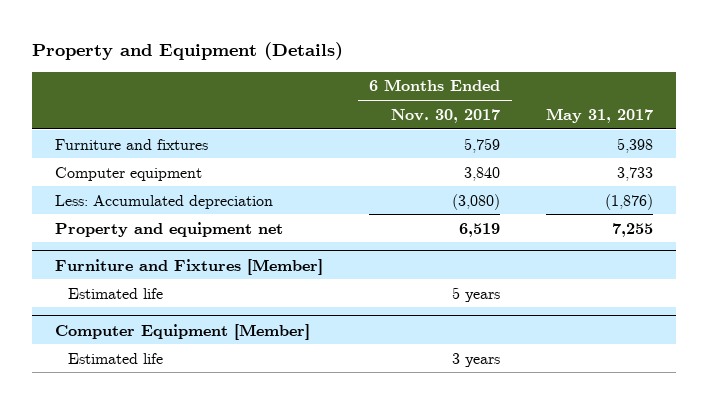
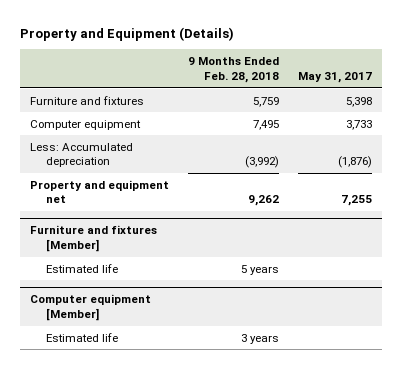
- | 6 Months Ended Nov. 30, 2017 | May 31, 2017
+ | 9 Months Ended Feb. 28, 2018 | May 31, 2017
- Furniture and Fixtures [Member]
+ Furniture and fixtures [Member]
- Computer Equipment [Member]
+ Computer equipment [Member]

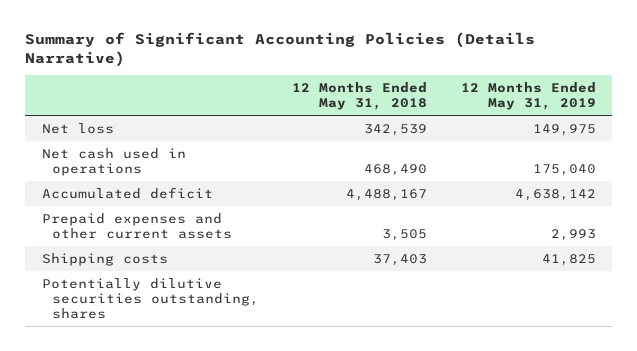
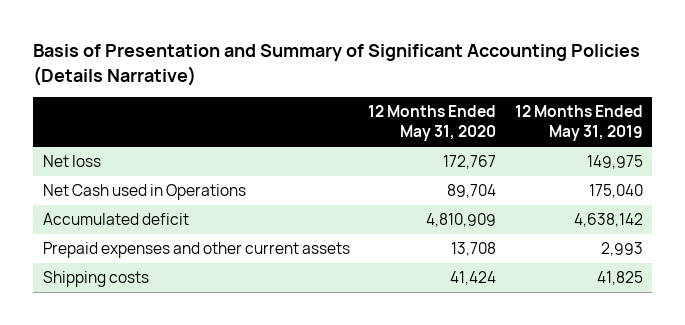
- Summary of Significant Accounting Policies (Details Narrative)
+ Basis of Presentation and Summary of Significant Accounting Policies (Details Narrative)
- | 12 Months Ended May 31, 2018 | 12 Months Ended May 31, 2019
+ | 12 Months Ended May 31, 2020 | 12 Months Ended May 31, 2019
- Net cash used in operations | 468,490 | 175,040
+ Net Cash used in Operations | 89,704 | 175,040
- Potentially dilutive securities outstanding, shares

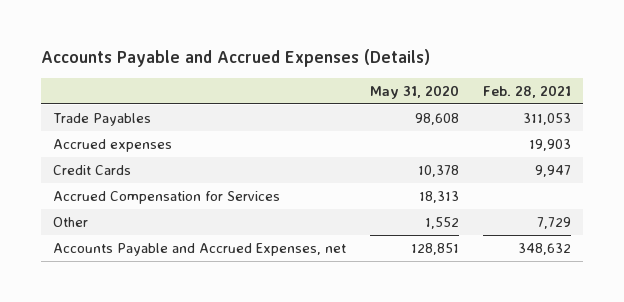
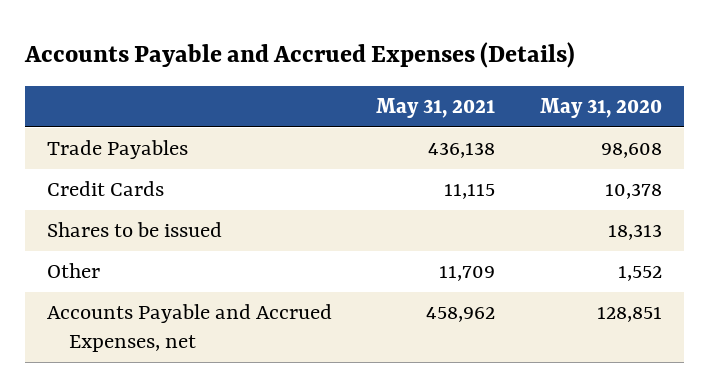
- | May 31, 2020 | Feb. 28, 2021
+ | May 31, 2021 | May 31, 2020
- Accrued expenses | | 19,903
- Accrued Compensation for Services | 18,313 |
+ Shares to be issued | | 18,313

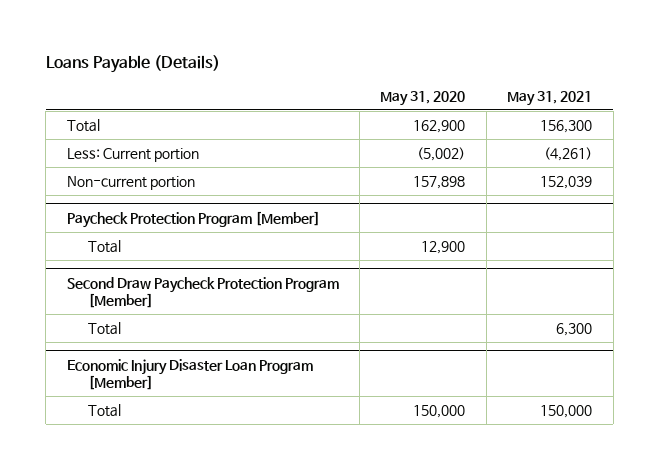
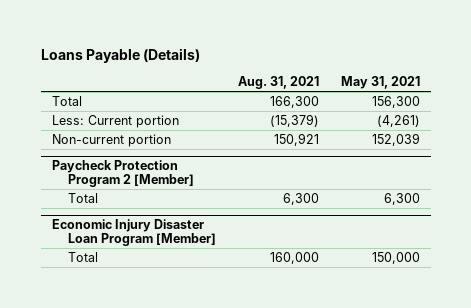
- | May 31, 2020 | May 31, 2021
+ | Aug. 31, 2021 | May 31, 2021
- Paycheck Protection Program [Member]
- Total | 12,900 |
- Second Draw Paycheck Protection Program [Member]
+ Paycheck Protection Program 2 [Member]

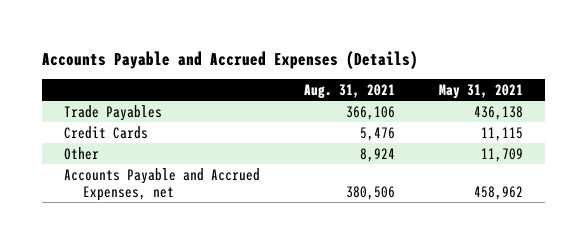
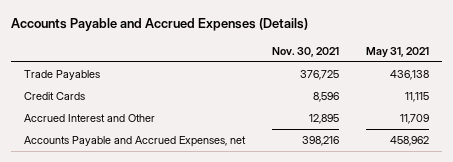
- | Aug. 31, 2021 | May 31, 2021
+ | Nov. 30, 2021 | May 31, 2021
- Other | 8,924 | 11,709
+ Accrued Interest and Other | 12,895 | 11,709

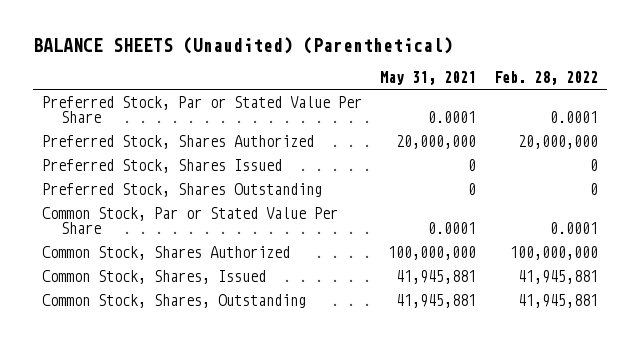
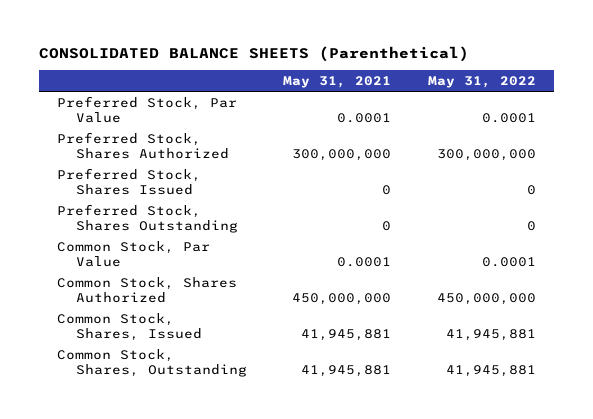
- BALANCE SHEETS (Unaudited) (Parenthetical)
+ CONSOLIDATED BALANCE SHEETS (Parenthetical)
- | May 31, 2021 | Feb. 28, 2022
+ | May 31, 2021 | May 31, 2022
- Preferred Stock, Par or Stated Value Per Share | 0.0001 | 0.0001
- Preferred Stock, Shares Authorized | 20,000,000 | 20,000,000
+ Preferred Stock, Par Value | 0.0001 | 0.0001
+ Preferred Stock, Shares Authorized | 300,000,000 | 300,000,000
- Common Stock, Par or Stated Value Per Share | 0.0001 | 0.0001
- Common Stock, Shares Authorized | 100,000,000 | 100,000,000
+ Common Stock, Par Value | 0.0001 | 0.0001
+ Common Stock, Shares Authorized | 450,000,000 | 450,000,000

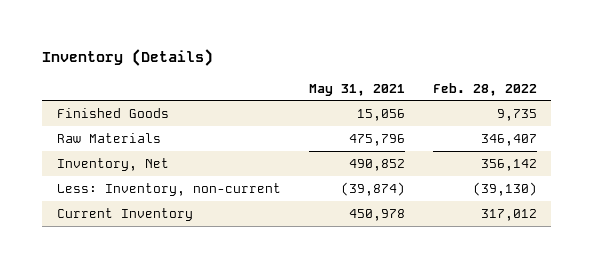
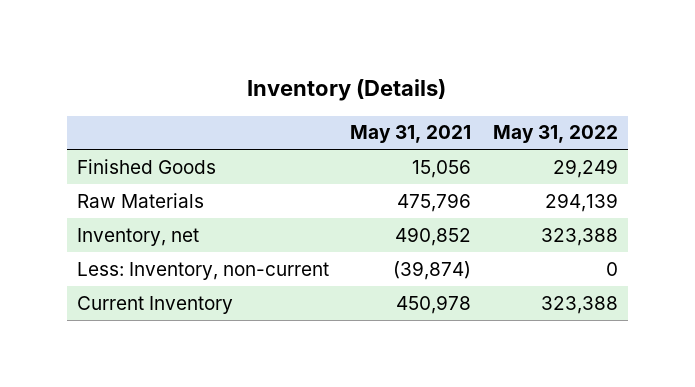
- | May 31, 2021 | Feb. 28, 2022
+ | May 31, 2021 | May 31, 2022
- Inventory, Net | 490,852 | 356,142
+ Inventory, net | 490,852 | 323,388

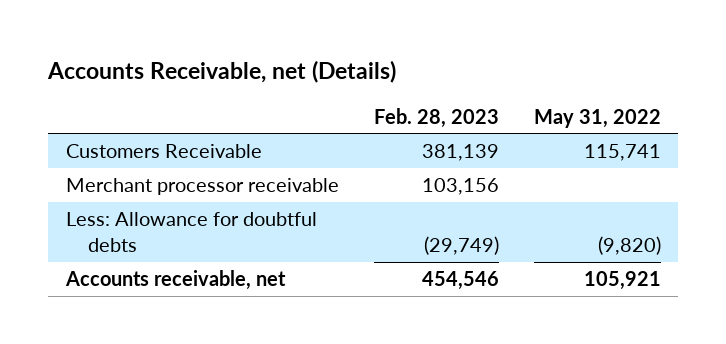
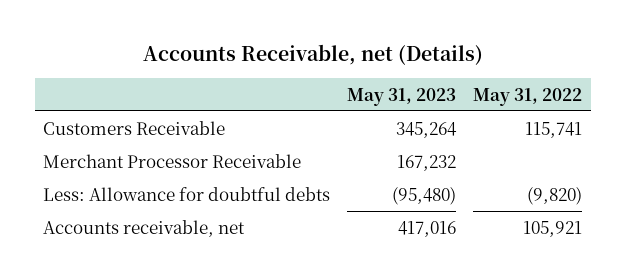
- | Feb. 28, 2023 | May 31, 2022
+ | May 31, 2023 | May 31, 2022
- Merchant processor receivable | 103,156 |
+ Merchant Processor Receivable | 167,232 |

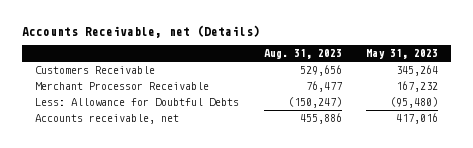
- | May 31, 2023 | May 31, 2022
+ | Aug. 31, 2023 | May 31, 2023
- Less: Allowance for doubtful debts | (95,480) | (9,820)
+ Less: Allowance for Doubtful Debts | (150,247) | (95,480)

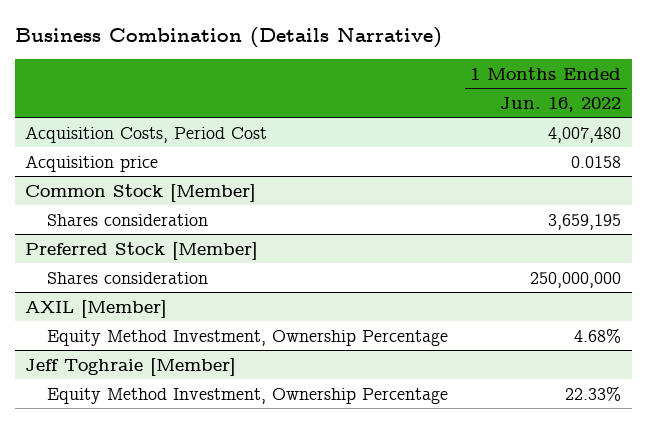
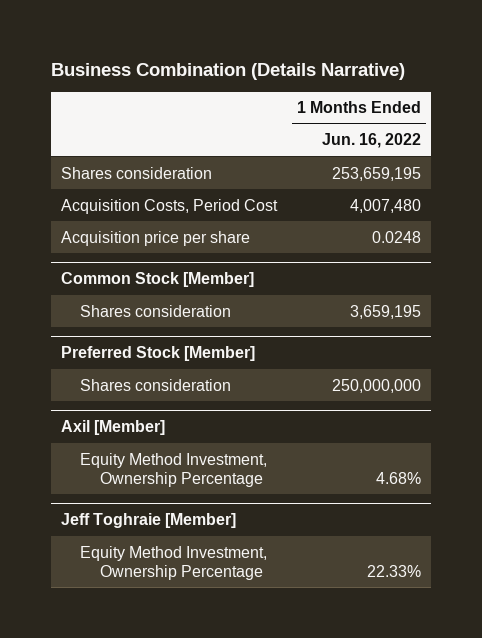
+ Shares consideration | 253,659,195
- Acquisition price | 0.0158
+ Acquisition price per share | 0.0248
- AXIL [Member]
+ Axil [Member]

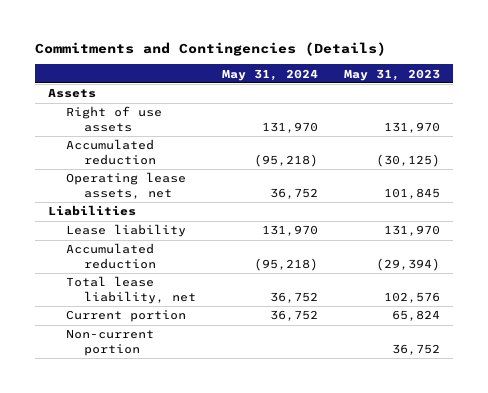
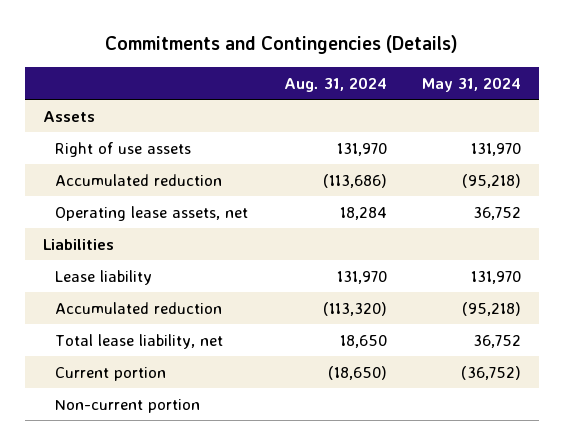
- | May 31, 2024 | May 31, 2023
+ | Aug. 31, 2024 | May 31, 2024
- Current portion | 36,752 | 65,824
+ Current portion | (18,650) | (36,752)

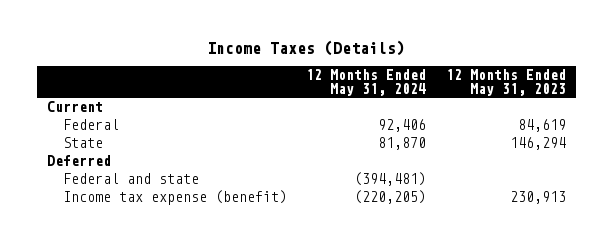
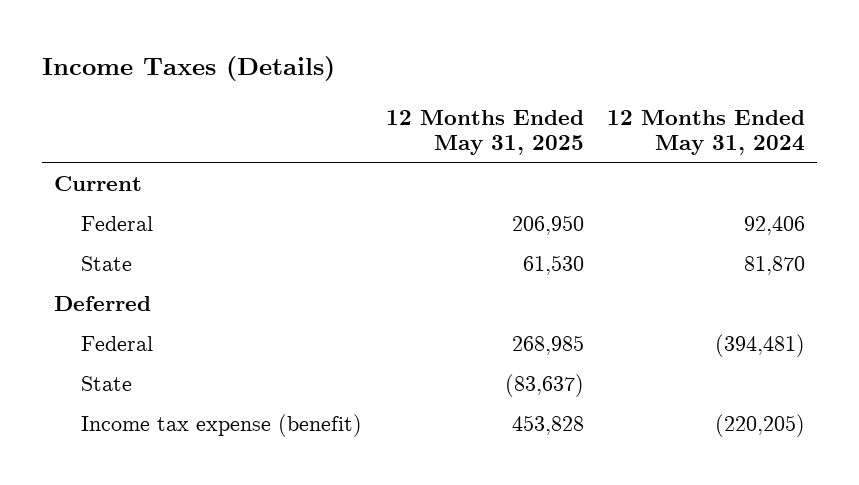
- | 12 Months Ended May 31, 2024 | 12 Months Ended May 31, 2023
+ | 12 Months Ended May 31, 2025 | 12 Months Ended May 31, 2024
- Federal and state | (394,481) |
+ Federal | 268,985 | (394,481)
+ State | (83,637) |

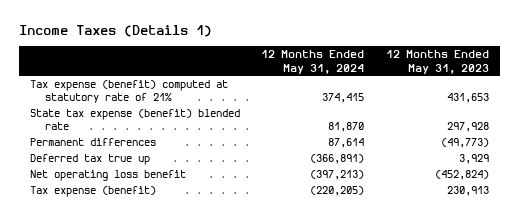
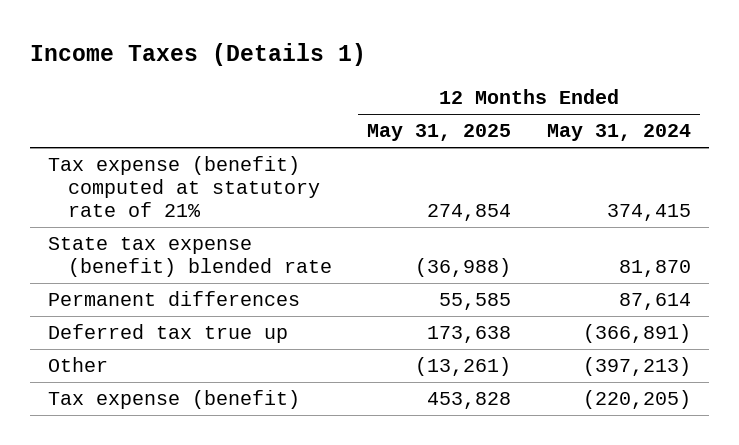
- | 12 Months Ended May 31, 2024 | 12 Months Ended May 31, 2023
+ | 12 Months Ended May 31, 2025 | 12 Months Ended May 31, 2024
- Net operating loss benefit | (397,213) | (452,824)
+ Other | (13,261) | (397,213)

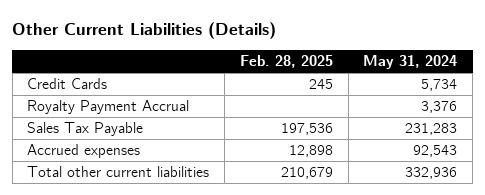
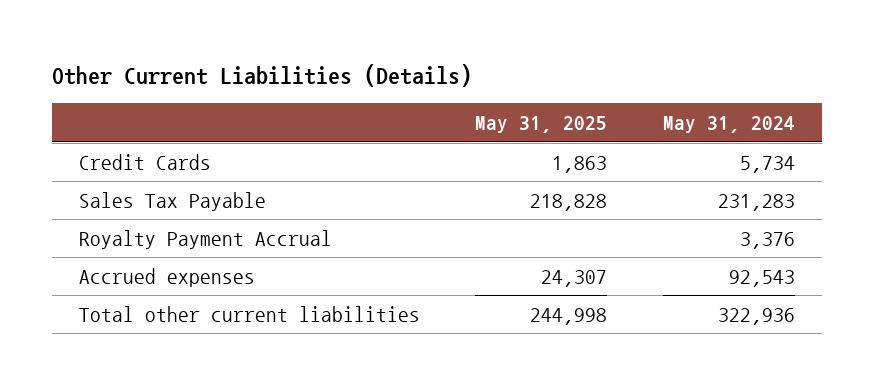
- | Feb. 28, 2025 | May 31, 2024
+ | May 31, 2025 | May 31, 2024
moved down: Royalty Payment Accrual | | 3,376
- Total other current liabilities | 210,679 | 332,936
+ Total other current liabilities | 244,998 | 322,936

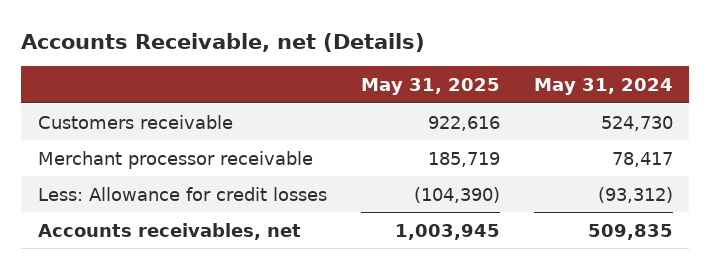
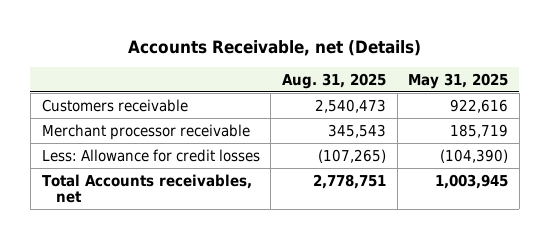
- | May 31, 2025 | May 31, 2024
+ | Aug. 31, 2025 | May 31, 2025
- Accounts receivables, net | 1,003,945 | 509,835
+ Total Accounts receivables, net | 2,778,751 | 1,003,945

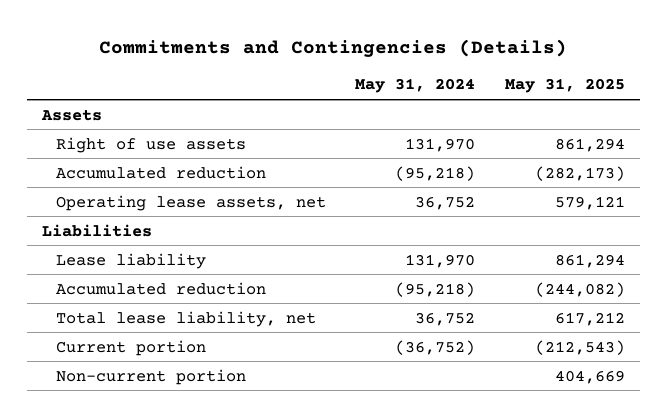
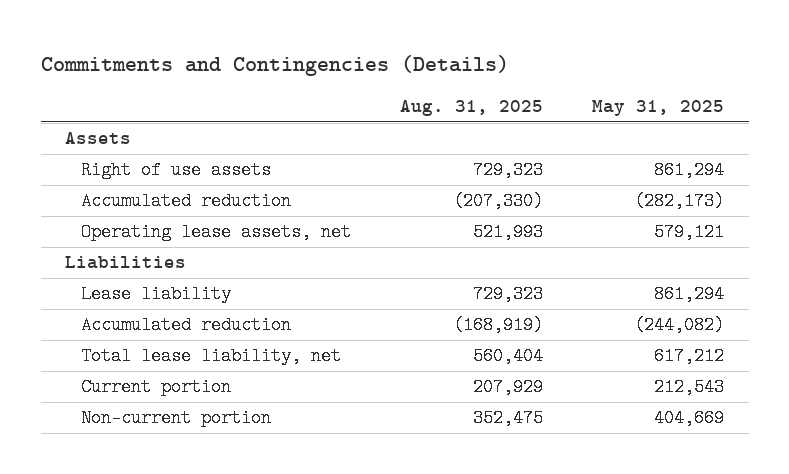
- | May 31, 2024 | May 31, 2025
+ | Aug. 31, 2025 | May 31, 2025
- Current portion | (36,752) | (212,543)
+ Current portion | 207,929 | 212,543

